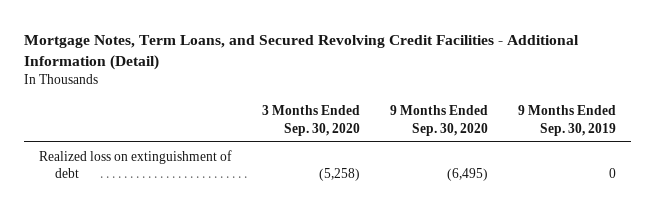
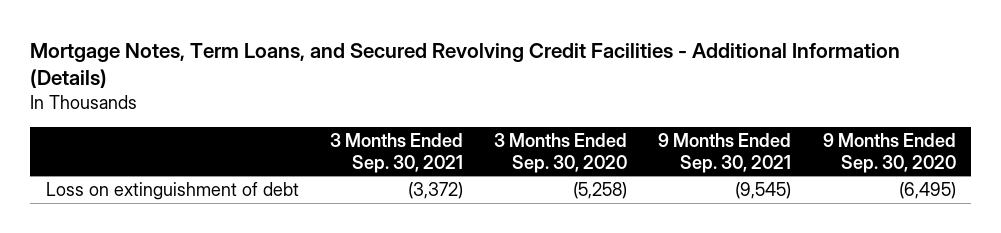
- Mortgage Notes, Term Loans, and Secured Revolving Credit Facilities - Additional Information (Detail)
+ Mortgage Notes, Term Loans, and Secured Revolving Credit Facilities - Additional Information (Details)
- | 3 Months Ended Sep. 30, 2020 | 9 Months Ended Sep. 30, 2020 | 9 Months Ended Sep. 30, 2019
+ | 3 Months Ended Sep. 30, 2021 | 3 Months Ended Sep. 30, 2020 | 9 Months Ended Sep. 30, 2021 | 9 Months Ended Sep. 30, 2020
- Realized loss on extinguishment of debt | (5,258) | (6,495) | 0
+ Loss on extinguishment of debt | (3,372) | (5,258) | (9,545) | (6,495)

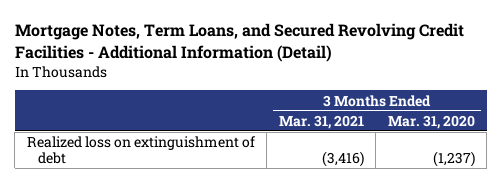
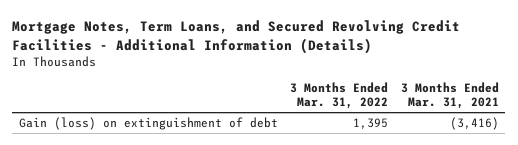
- Mortgage Notes, Term Loans, and Secured Revolving Credit Facilities - Additional Information (Detail)
+ Mortgage Notes, Term Loans, and Secured Revolving Credit Facilities - Additional Information (Details)
- | 3 Months Ended Mar. 31, 2021 | 3 Months Ended Mar. 31, 2020
+ | 3 Months Ended Mar. 31, 2022 | 3 Months Ended Mar. 31, 2021
- Realized loss on extinguishment of debt | (3,416) | (1,237)
+ Gain (loss) on extinguishment of debt | 1,395 | (3,416)

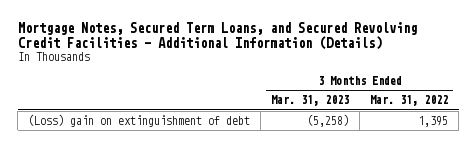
- Mortgage Notes, Term Loans, and Secured Revolving Credit Facilities - Additional Information (Details)
+ Mortgage Notes, Secured Term Loans, and Secured Revolving Credit Facilities - Additional Information (Details)
- | 3 Months Ended Mar. 31, 2022 | 3 Months Ended Mar. 31, 2021
+ | 3 Months Ended Mar. 31, 2023 | 3 Months Ended Mar. 31, 2022
- Gain (loss) on extinguishment of debt | 1,395 | (3,416)
+ (Loss) gain on extinguishment of debt | (5,258) | 1,395

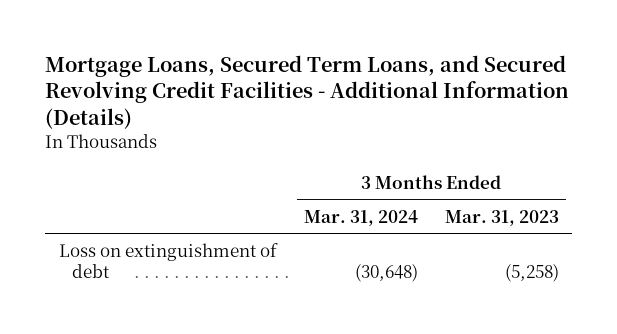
- Mortgage Notes, Secured Term Loans, and Secured Revolving Credit Facilities - Additional Information (Details)
+ Mortgage Loans, Secured Term Loans, and Secured Revolving Credit Facilities - Additional Information (Details)
- | 3 Months Ended Mar. 31, 2023 | 3 Months Ended Mar. 31, 2022
+ | 3 Months Ended Mar. 31, 2024 | 3 Months Ended Mar. 31, 2023
- (Loss) gain on extinguishment of debt | (5,258) | 1,395
+ Loss on extinguishment of debt | (30,648) | (5,258)

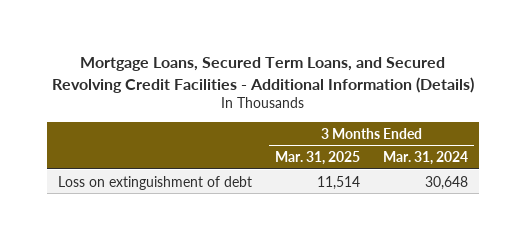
- | 3 Months Ended Mar. 31, 2024 | 3 Months Ended Mar. 31, 2023
+ | 3 Months Ended Mar. 31, 2025 | 3 Months Ended Mar. 31, 2024
- Loss on extinguishment of debt | (30,648) | (5,258)
+ Loss on extinguishment of debt | 11,514 | 30,648

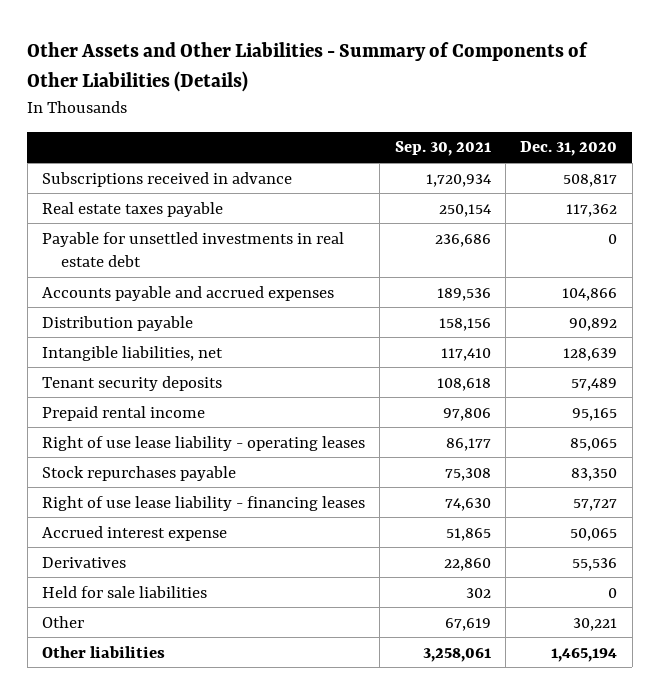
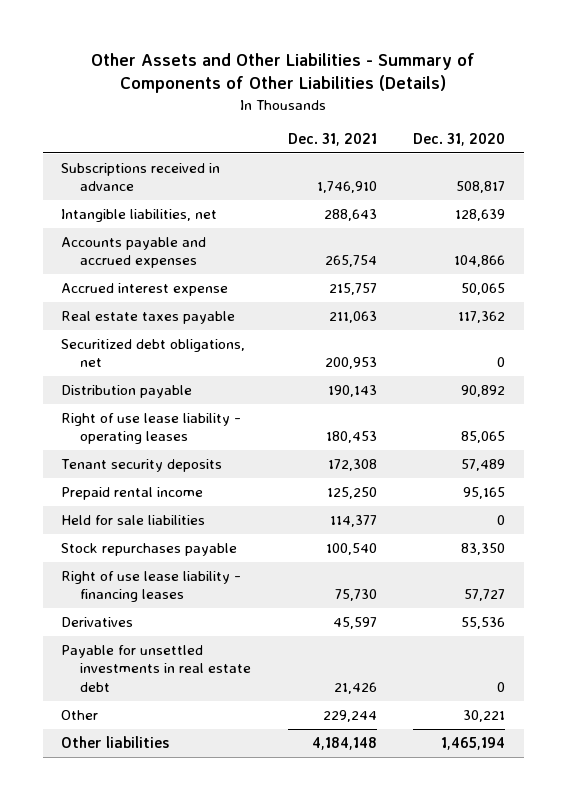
- | Sep. 30, 2021 | Dec. 31, 2020
+ | Dec. 31, 2021 | Dec. 31, 2020
moved up: Intangible liabilities, net | 288,643 | 128,639
moved up: Accrued interest expense | 215,757 | 50,065
moved down: Real estate taxes payable | 211,063 | 117,362
+ Securitized debt obligations, net | 200,953 | 0
moved up: Right of use lease liability - operating leases | 180,453 | 85,065
moved up: Held for sale liabilities | 114,377 | 0
moved down: Payable for unsettled investments in real estate debt | 21,426 | 0

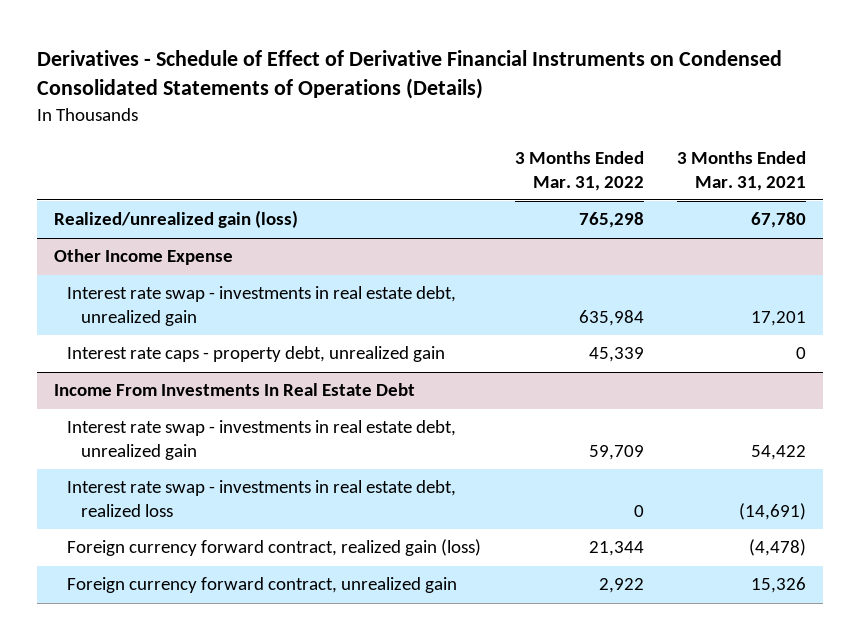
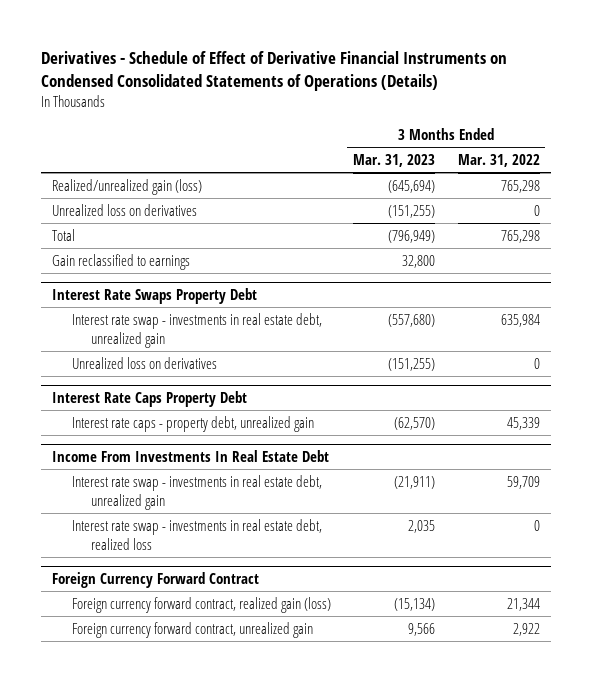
- | 3 Months Ended Mar. 31, 2022 | 3 Months Ended Mar. 31, 2021
+ | 3 Months Ended Mar. 31, 2023 | 3 Months Ended Mar. 31, 2022
- Other Income Expense
+ Unrealized loss on derivatives | (151,255) | 0
+ Total | (796,949) | 765,298
+ Gain reclassified to earnings | 32,800 |
+ Interest Rate Swaps Property Debt
+ Unrealized loss on derivatives | (151,255) | 0
+ Interest Rate Caps Property Debt
+ Foreign Currency Forward Contract

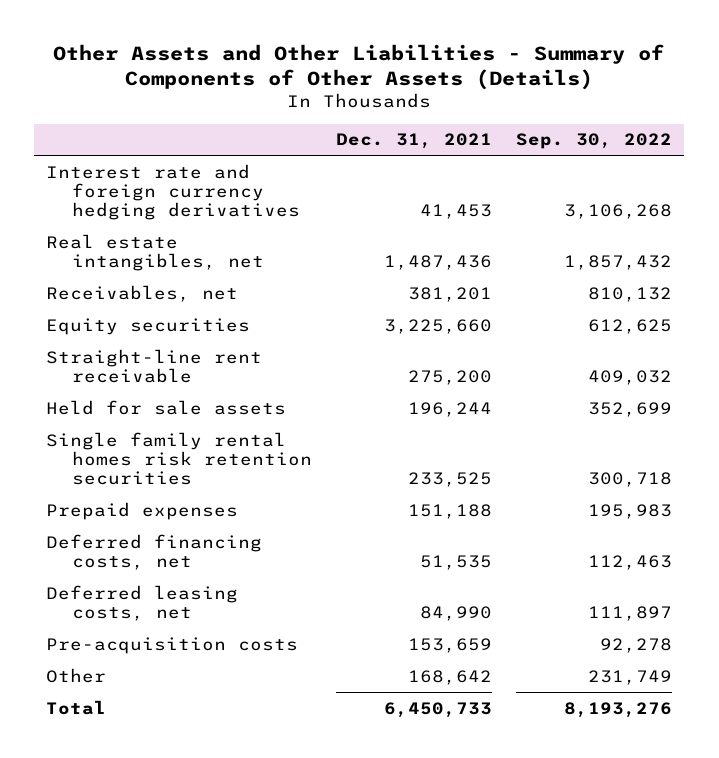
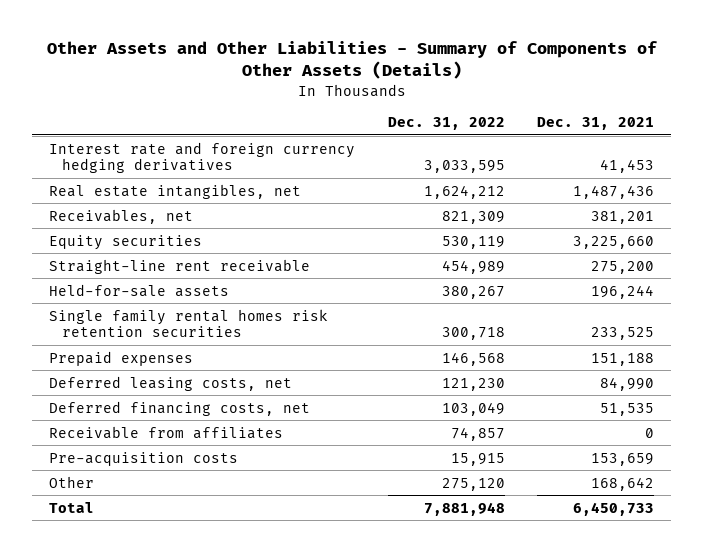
- | Dec. 31, 2021 | Sep. 30, 2022
+ | Dec. 31, 2022 | Dec. 31, 2021
- Held for sale assets | 196,244 | 352,699
+ Held-for-sale assets | 380,267 | 196,244
moved down: Deferred financing costs, net | 103,049 | 51,535
+ Receivable from affiliates | 74,857 | 0

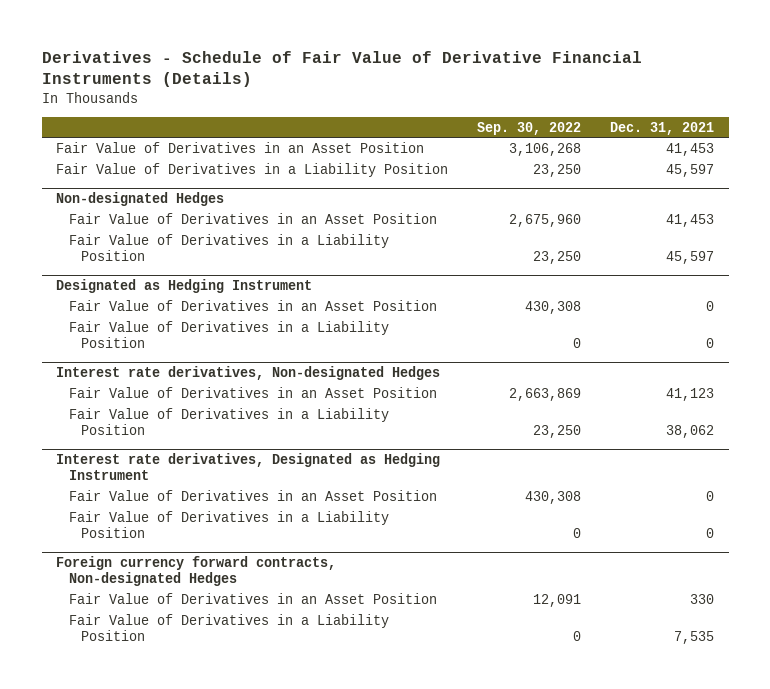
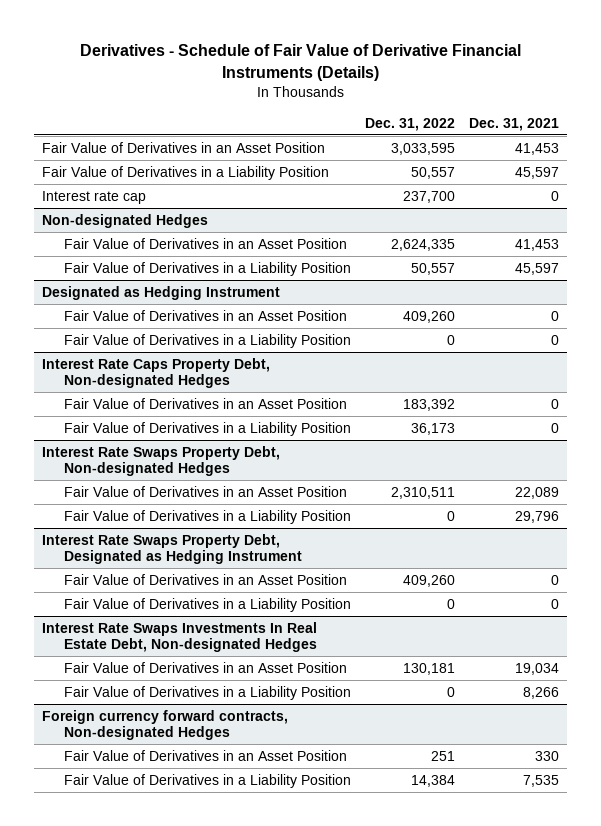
- | Sep. 30, 2022 | Dec. 31, 2021
+ | Dec. 31, 2022 | Dec. 31, 2021
+ Interest rate cap | 237,700 | 0
- Interest rate derivatives, Non-designated Hedges
- Fair Value of Derivatives in an Asset Position | 2,663,869 | 41,123
- Fair Value of Derivatives in a Liability Position | 23,250 | 38,062
- Interest rate derivatives, Designated as Hedging Instrument
+ Interest Rate Caps Property Debt, Non-designated Hedges
+ Interest Rate Swaps Property Debt, Non-designated Hedges
+ Fair Value of Derivatives in an Asset Position | 2,310,511 | 22,089
+ Fair Value of Derivatives in a Liability Position | 0 | 29,796
+ Interest Rate Swaps Property Debt, Designated as Hedging Instrument
+ Fair Value of Derivatives in an Asset Position | 409,260 | 0
+ Fair Value of Derivatives in a Liability Position | 0 | 0
+ Interest Rate Swaps Investments In Real Estate Debt, Non-designated Hedges
+ Fair Value of Derivatives in an Asset Position | 130,181 | 19,034
+ Fair Value of Derivatives in a Liability Position | 0 | 8,266

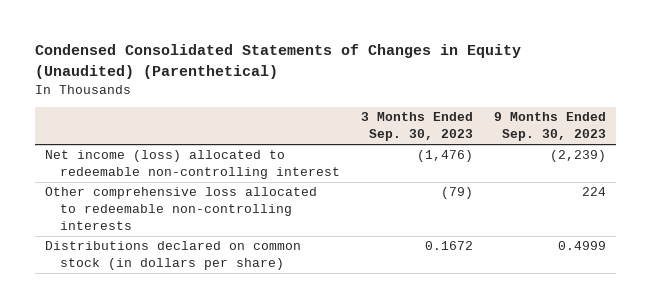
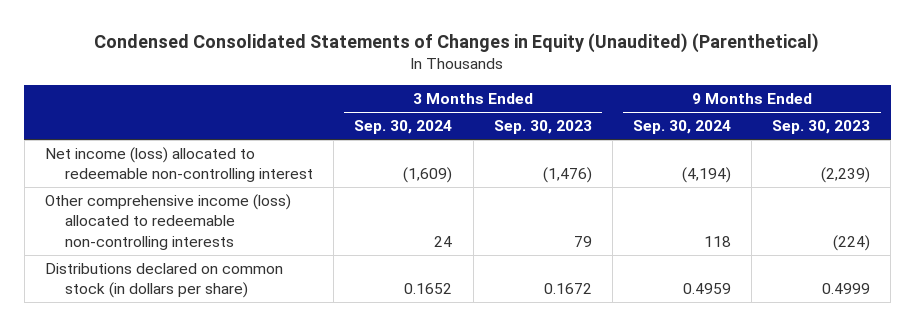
- | 3 Months Ended Sep. 30, 2023 | 9 Months Ended Sep. 30, 2023
+ | 3 Months Ended Sep. 30, 2024 | 3 Months Ended Sep. 30, 2023 | 9 Months Ended Sep. 30, 2024 | 9 Months Ended Sep. 30, 2023
- Other comprehensive loss allocated to redeemable non-controlling interests | (79) | 224
+ Other comprehensive income (loss) allocated to redeemable non-controlling interests | 24 | 79 | 118 | (224)

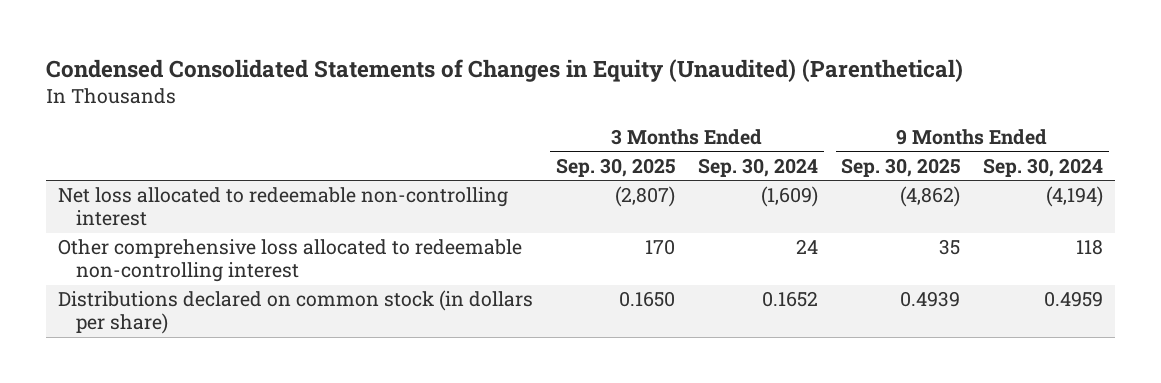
- | 3 Months Ended Sep. 30, 2024 | 3 Months Ended Sep. 30, 2023 | 9 Months Ended Sep. 30, 2024 | 9 Months Ended Sep. 30, 2023
+ | 3 Months Ended Sep. 30, 2025 | 3 Months Ended Sep. 30, 2024 | 9 Months Ended Sep. 30, 2025 | 9 Months Ended Sep. 30, 2024
- Net income (loss) allocated to redeemable non-controlling interest | (1,609) | (1,476) | (4,194) | (2,239)
- Other comprehensive income (loss) allocated to redeemable non-controlling interests | 24 | 79 | 118 | (224)
+ Net loss allocated to redeemable non-controlling interest | (2,807) | (1,609) | (4,862) | (4,194)
+ Other comprehensive loss allocated to redeemable non-controlling interest | 170 | 24 | 35 | 118

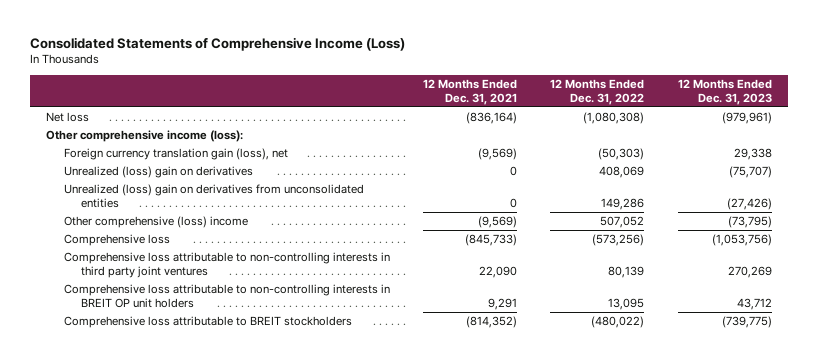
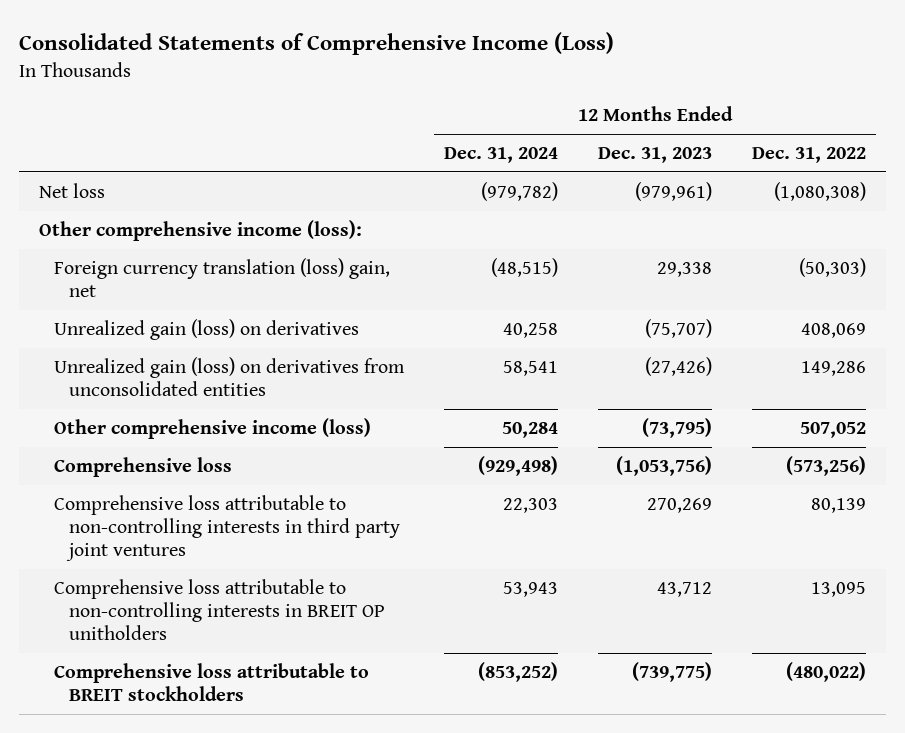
- | 12 Months Ended Dec. 31, 2021 | 12 Months Ended Dec. 31, 2022 | 12 Months Ended Dec. 31, 2023
+ | 12 Months Ended Dec. 31, 2024 | 12 Months Ended Dec. 31, 2023 | 12 Months Ended Dec. 31, 2022
- Foreign currency translation gain (loss), net | (9,569) | (50,303) | 29,338
- Unrealized (loss) gain on derivatives | 0 | 408,069 | (75,707)
- Unrealized (loss) gain on derivatives from unconsolidated entities | 0 | 149,286 | (27,426)
- Other comprehensive (loss) income | (9,569) | 507,052 | (73,795)
+ Foreign currency translation (loss) gain, net | (48,515) | 29,338 | (50,303)
+ Unrealized gain (loss) on derivatives | 40,258 | (75,707) | 408,069
+ Unrealized gain (loss) on derivatives from unconsolidated entities | 58,541 | (27,426) | 149,286
+ Other comprehensive income (loss) | 50,284 | (73,795) | 507,052
- Comprehensive loss attributable to non-controlling interests in BREIT OP unit holders | 9,291 | 13,095 | 43,712
+ Comprehensive loss attributable to non-controlling interests in BREIT OP unitholders | 53,943 | 43,712 | 13,095

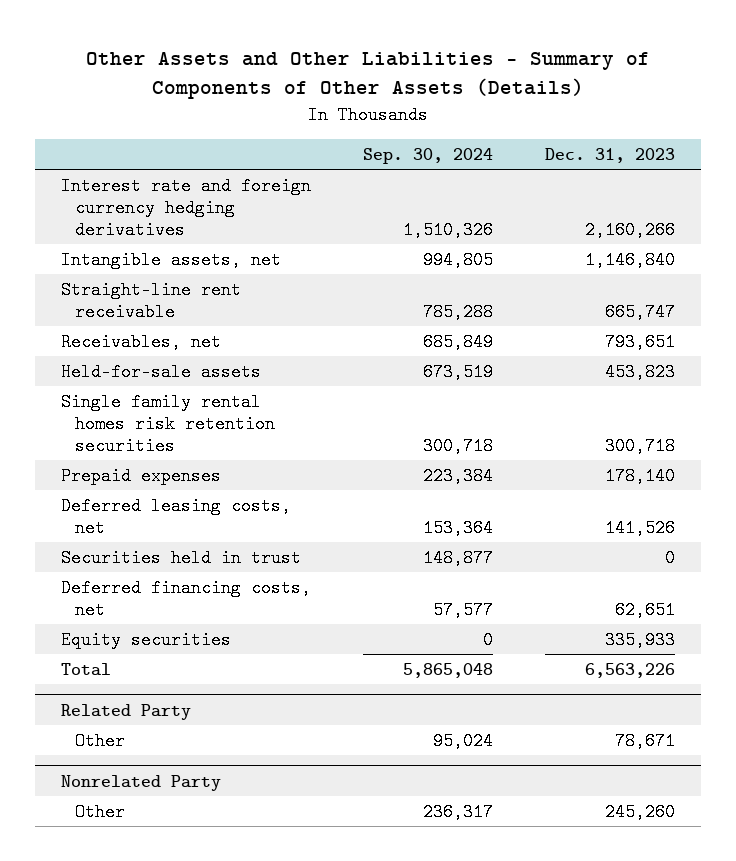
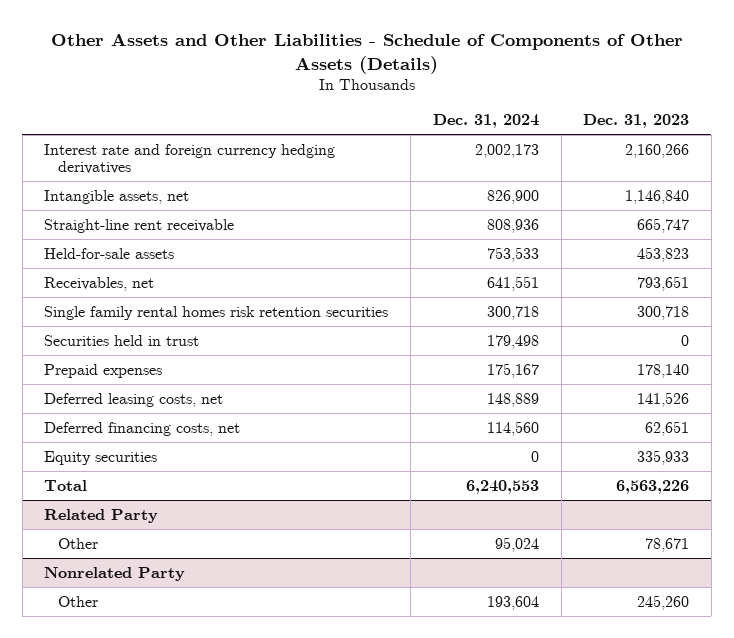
- Other Assets and Other Liabilities - Summary of Components of Other Assets (Details)
+ Other Assets and Other Liabilities - Schedule of Components of Other Assets (Details)
- | Sep. 30, 2024 | Dec. 31, 2023
+ | Dec. 31, 2024 | Dec. 31, 2023
moved down: Receivables, net | 641,551 | 793,651
moved up: Securities held in trust | 179,498 | 0

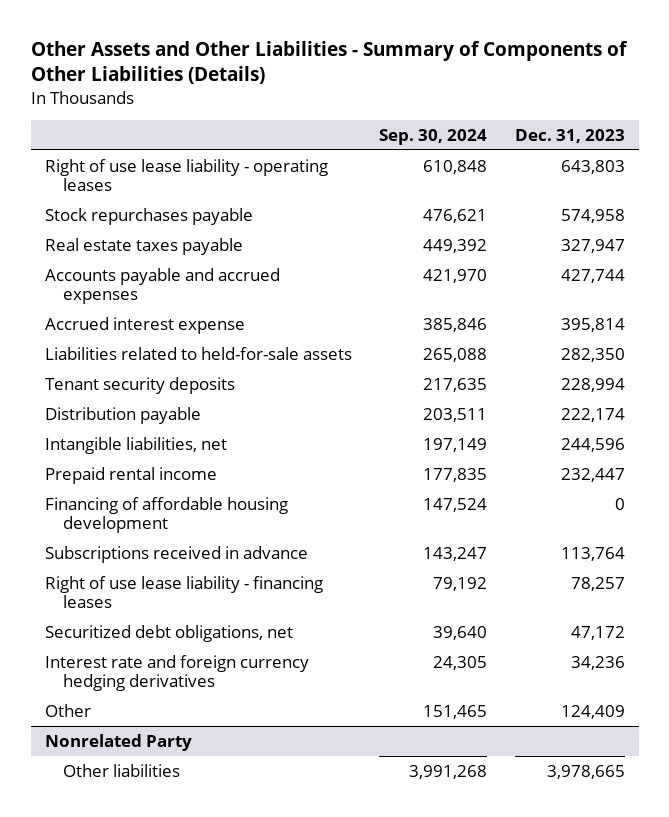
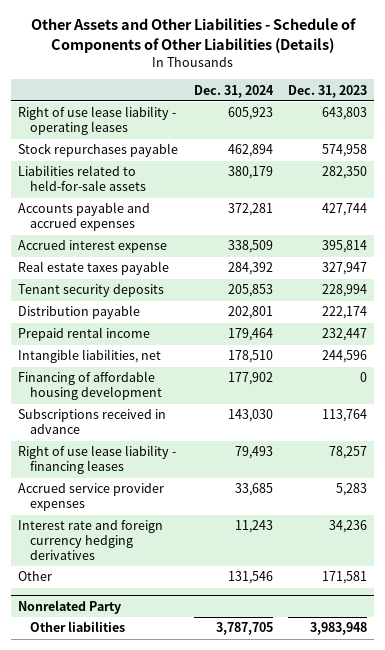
- Other Assets and Other Liabilities - Summary of Components of Other Liabilities (Details)
+ Other Assets and Other Liabilities - Schedule of Components of Other Liabilities (Details)
- | Sep. 30, 2024 | Dec. 31, 2023
+ | Dec. 31, 2024 | Dec. 31, 2023
moved up: Liabilities related to held-for-sale assets | 380,179 | 282,350
moved down: Real estate taxes payable | 284,392 | 327,947
moved down: Intangible liabilities, net | 178,510 | 244,596
- Securitized debt obligations, net | 39,640 | 47,172
+ Accrued service provider expenses | 33,685 | 5,283
- Other | 151,465 | 124,409
+ Other | 131,546 | 171,581
@ Nonrelated Party
- Other liabilities | 3,991,268 | 3,978,665
+ Other liabilities | 3,787,705 | 3,983,948

